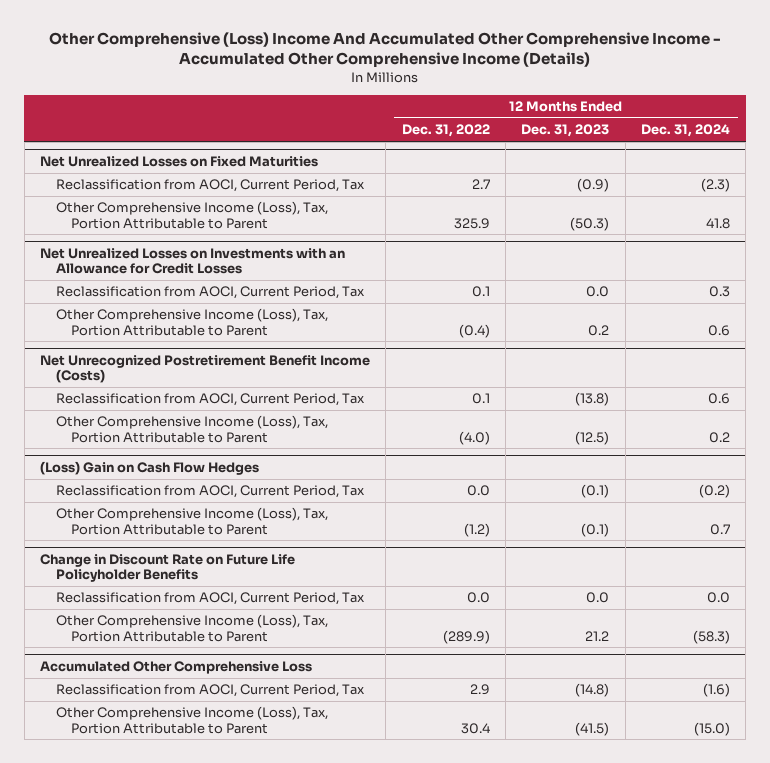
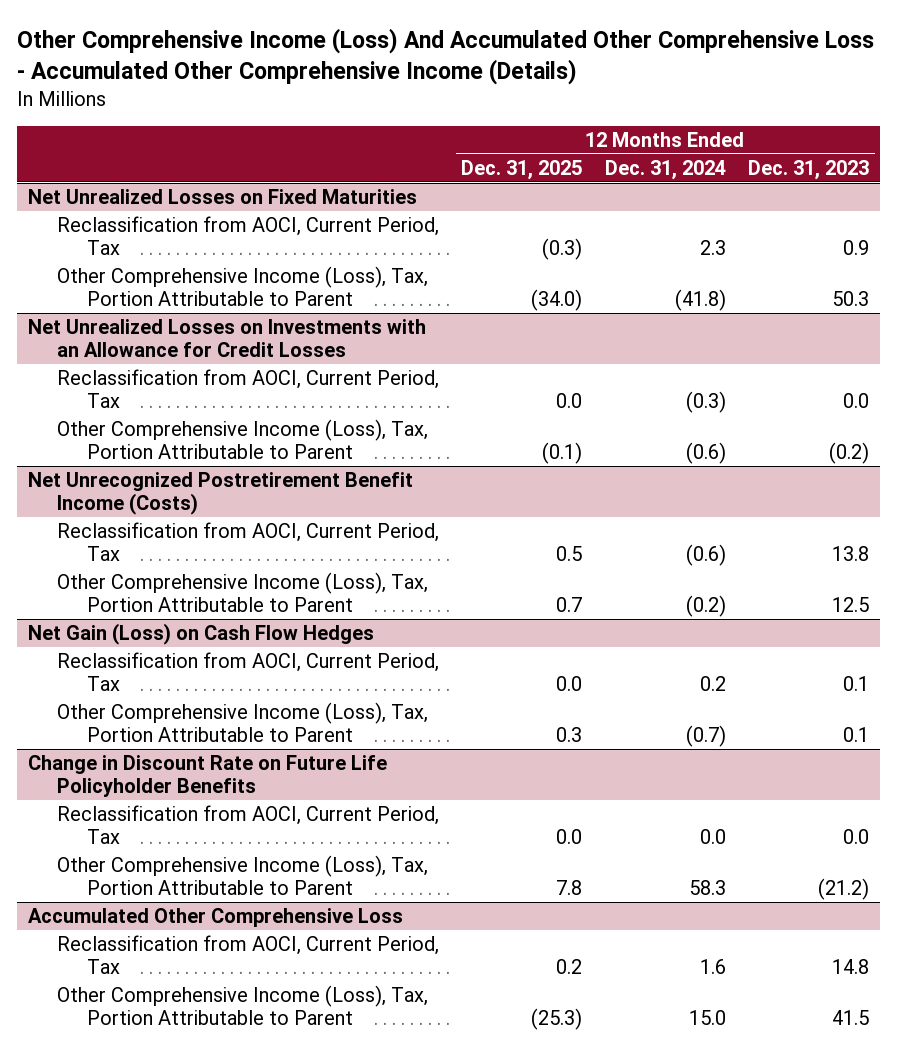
- Other Comprehensive (Loss) Income And Accumulated Other Comprehensive Income - Accumulated Other Comprehensive Income (Details)
+ Other Comprehensive Income (Loss) And Accumulated Other Comprehensive Loss - Accumulated Other Comprehensive Income (Details)
- | 12 Months Ended Dec. 31, 2022 | 12 Months Ended Dec. 31, 2023 | 12 Months Ended Dec. 31, 2024
+ | 12 Months Ended Dec. 31, 2025 | 12 Months Ended Dec. 31, 2024 | 12 Months Ended Dec. 31, 2023
@ Net Unrealized Losses on Fixed Maturities
- Reclassification from AOCI, Current Period, Tax | 2.7 | (0.9) | (2.3)
- Other Comprehensive Income (Loss), Tax, Portion Attributable to Parent | 325.9 | (50.3) | 41.8
+ Reclassification from AOCI, Current Period, Tax | (0.3) | 2.3 | 0.9
+ Other Comprehensive Income (Loss), Tax, Portion Attributable to Parent | (34.0) | (41.8) | 50.3
@ Net Unrealized Losses on Investments with an Allowance for Credit Losses
- Reclassification from AOCI, Current Period, Tax | 0.1 | 0.0 | 0.3
- Other Comprehensive Income (Loss), Tax, Portion Attributable to Parent | (0.4) | 0.2 | 0.6
+ Reclassification from AOCI, Current Period, Tax | 0.0 | (0.3) | 0.0
+ Other Comprehensive Income (Loss), Tax, Portion Attributable to Parent | (0.1) | (0.6) | (0.2)
@ Net Unrecognized Postretirement Benefit Income (Costs)
- Reclassification from AOCI, Current Period, Tax | 0.1 | (13.8) | 0.6
- Other Comprehensive Income (Loss), Tax, Portion Attributable to Parent | (4.0) | (12.5) | 0.2
- (Loss) Gain on Cash Flow Hedges
- Reclassification from AOCI, Current Period, Tax | 0.0 | (0.1) | (0.2)
- Other Comprehensive Income (Loss), Tax, Portion Attributable to Parent | (1.2) | (0.1) | 0.7
@ Net Unrecognized Postretirement Benefit Income (Costs)
+ Reclassification from AOCI, Current Period, Tax | 0.5 | (0.6) | 13.8
+ Other Comprehensive Income (Loss), Tax, Portion Attributable to Parent | 0.7 | (0.2) | 12.5
+ Net Gain (Loss) on Cash Flow Hedges
+ Reclassification from AOCI, Current Period, Tax | 0.0 | 0.2 | 0.1
+ Other Comprehensive Income (Loss), Tax, Portion Attributable to Parent | 0.3 | (0.7) | 0.1
@ Change in Discount Rate on Future Life Policyholder Benefits
- Other Comprehensive Income (Loss), Tax, Portion Attributable to Parent | (289.9) | 21.2 | (58.3)
+ Other Comprehensive Income (Loss), Tax, Portion Attributable to Parent | 7.8 | 58.3 | (21.2)
@ Accumulated Other Comprehensive Loss
- Reclassification from AOCI, Current Period, Tax | 2.9 | (14.8) | (1.6)
- Other Comprehensive Income (Loss), Tax, Portion Attributable to Parent | 30.4 | (41.5) | (15.0)
+ Reclassification from AOCI, Current Period, Tax | 0.2 | 1.6 | 14.8
+ Other Comprehensive Income (Loss), Tax, Portion Attributable to Parent | (25.3) | 15.0 | 41.5

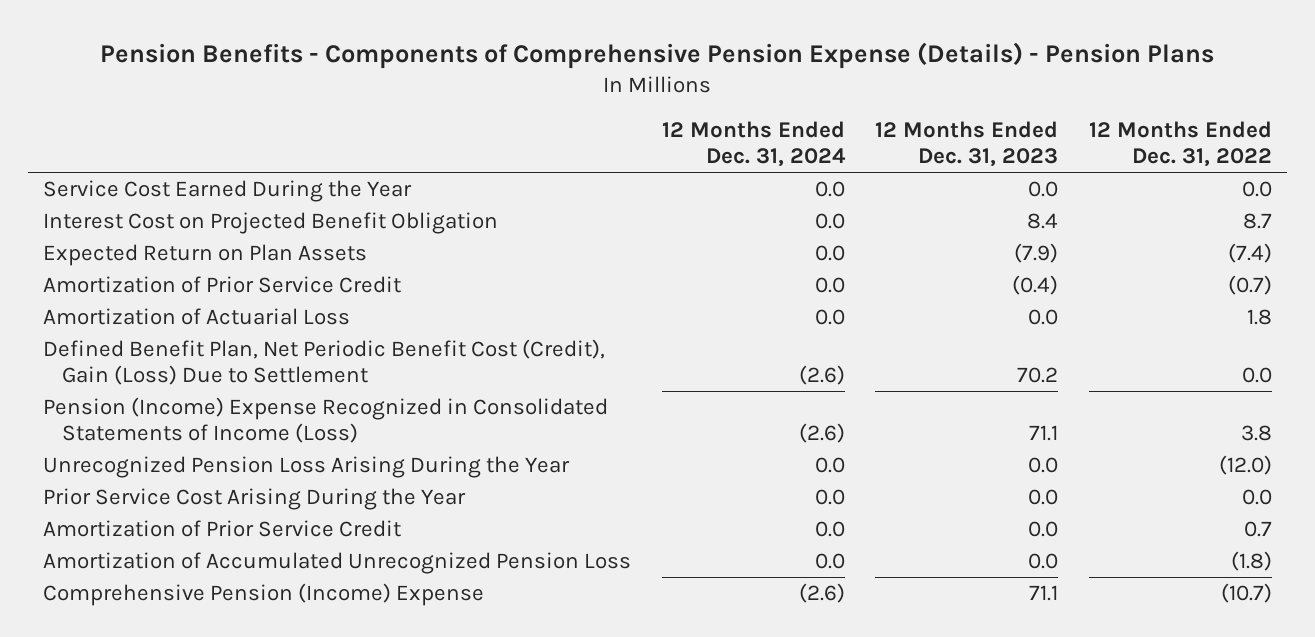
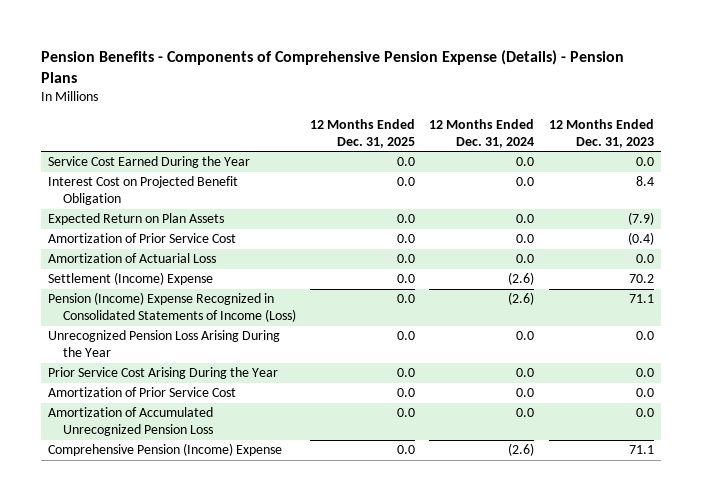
- | 12 Months Ended Dec. 31, 2024 | 12 Months Ended Dec. 31, 2023 | 12 Months Ended Dec. 31, 2022
+ | 12 Months Ended Dec. 31, 2025 | 12 Months Ended Dec. 31, 2024 | 12 Months Ended Dec. 31, 2023
- Amortization of Prior Service Credit | 0.0 | (0.4) | (0.7)
+ Amortization of Prior Service Cost | 0.0 | 0.0 | (0.4)
- Defined Benefit Plan, Net Periodic Benefit Cost (Credit), Gain (Loss) Due to Settlement | (2.6) | 70.2 | 0.0
+ Settlement (Income) Expense | 0.0 | (2.6) | 70.2
- Amortization of Prior Service Credit | 0.0 | 0.0 | 0.7
+ Amortization of Prior Service Cost | 0.0 | 0.0 | 0.0

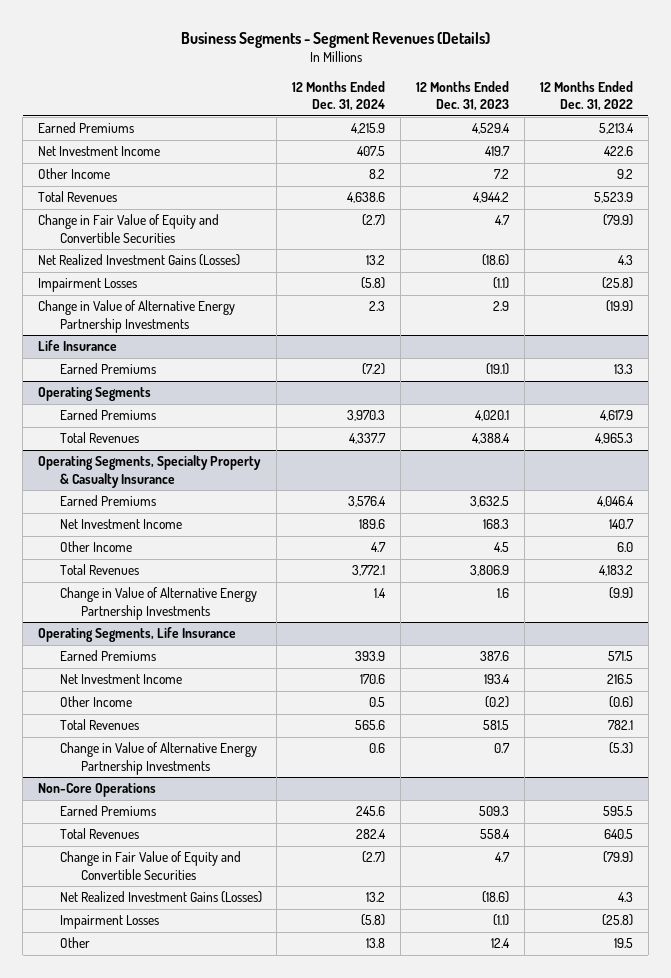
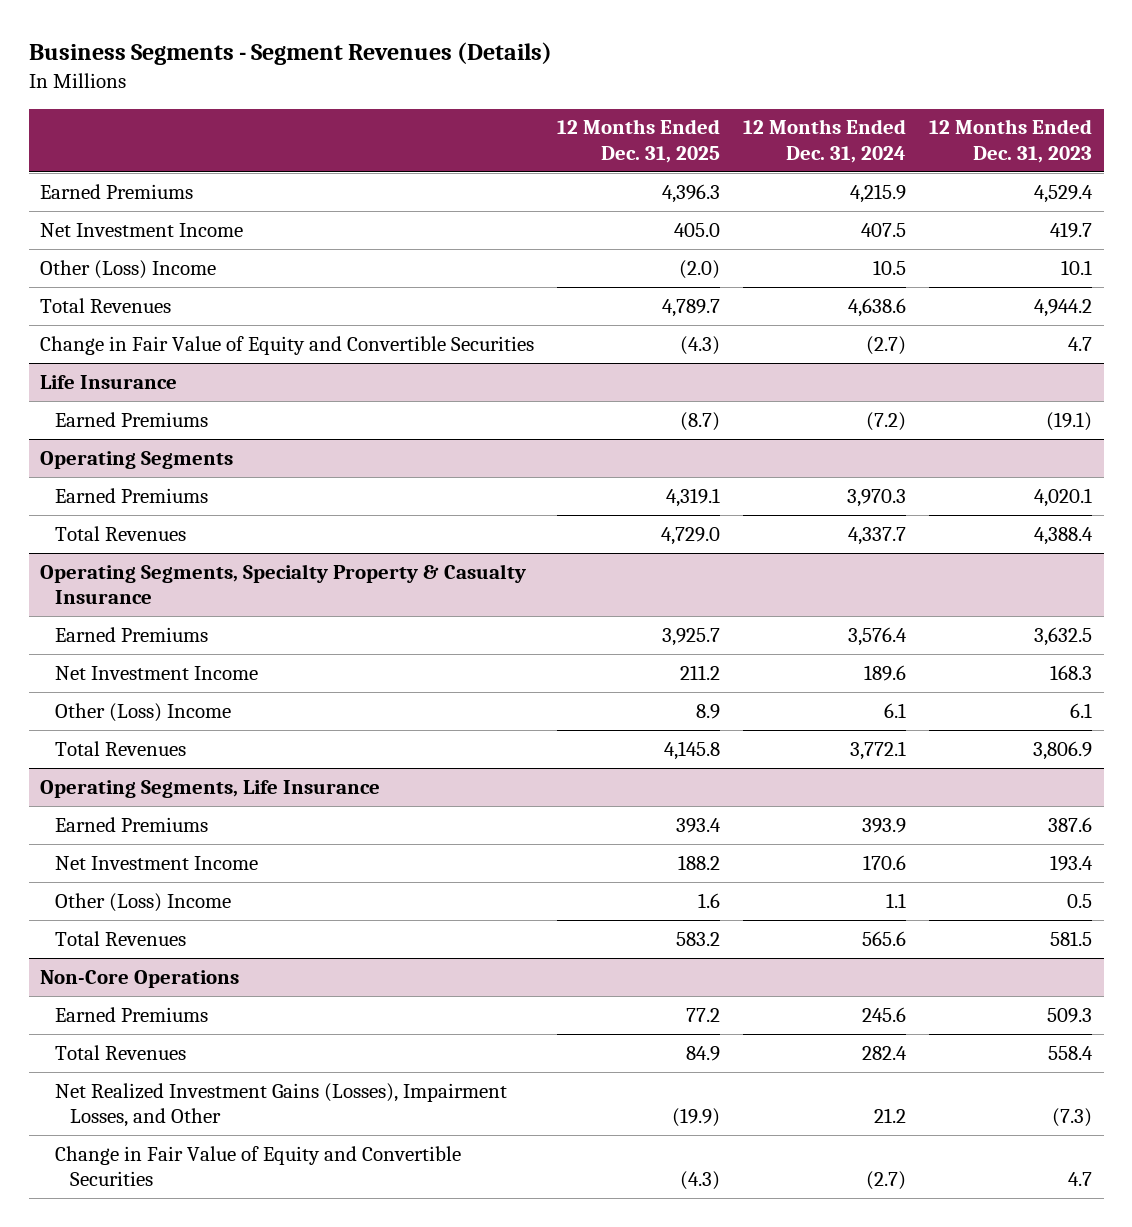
- | 12 Months Ended Dec. 31, 2024 | 12 Months Ended Dec. 31, 2023 | 12 Months Ended Dec. 31, 2022
+ | 12 Months Ended Dec. 31, 2025 | 12 Months Ended Dec. 31, 2024 | 12 Months Ended Dec. 31, 2023
- Other Income | 8.2 | 7.2 | 9.2
+ Other (Loss) Income | (2.0) | 10.5 | 10.1
- Net Realized Investment Gains (Losses) | 13.2 | (18.6) | 4.3
- Impairment Losses | (5.8) | (1.1) | (25.8)
- Change in Value of Alternative Energy Partnership Investments | 2.3 | 2.9 | (19.9)
@ Operating Segments, Specialty Property & Casualty Insurance
- Other Income | 4.7 | 4.5 | 6.0
+ Other (Loss) Income | 8.9 | 6.1 | 6.1
- Change in Value of Alternative Energy Partnership Investments | 1.4 | 1.6 | (9.9)
@ Operating Segments, Life Insurance
- Other Income | 0.5 | (0.2) | (0.6)
+ Other (Loss) Income | 1.6 | 1.1 | 0.5
- Change in Value of Alternative Energy Partnership Investments | 0.6 | 0.7 | (5.3)
@ Non-Core Operations
+ Net Realized Investment Gains (Losses), Impairment Losses, and Other | (19.9) | 21.2 | (7.3)
- Net Realized Investment Gains (Losses) | 13.2 | (18.6) | 4.3
- Impairment Losses | (5.8) | (1.1) | (25.8)
- Other | 13.8 | 12.4 | 19.5

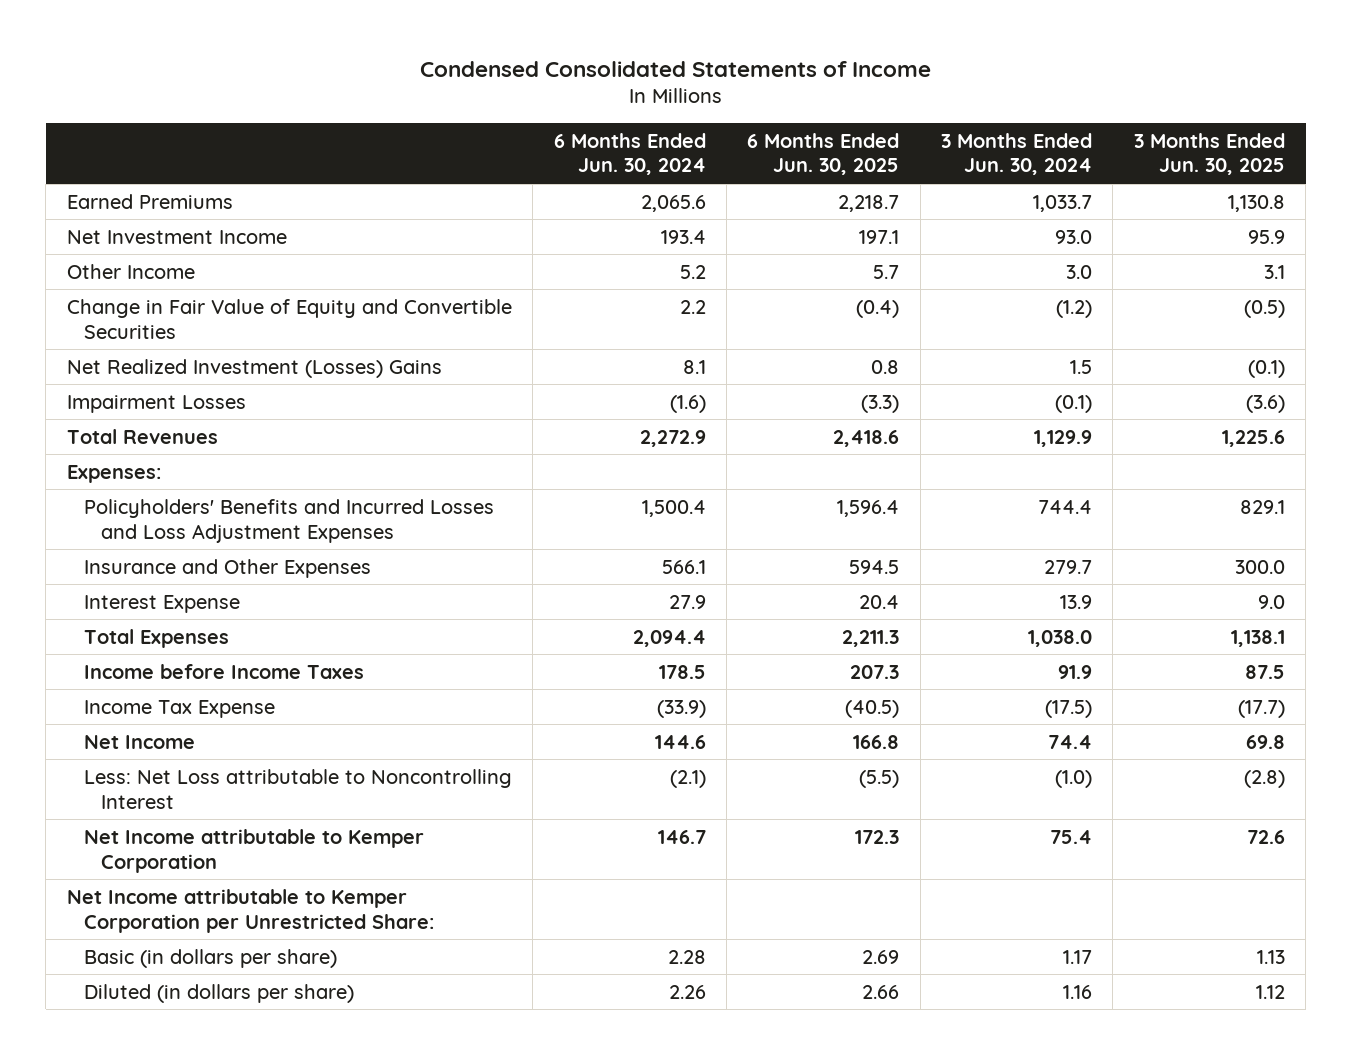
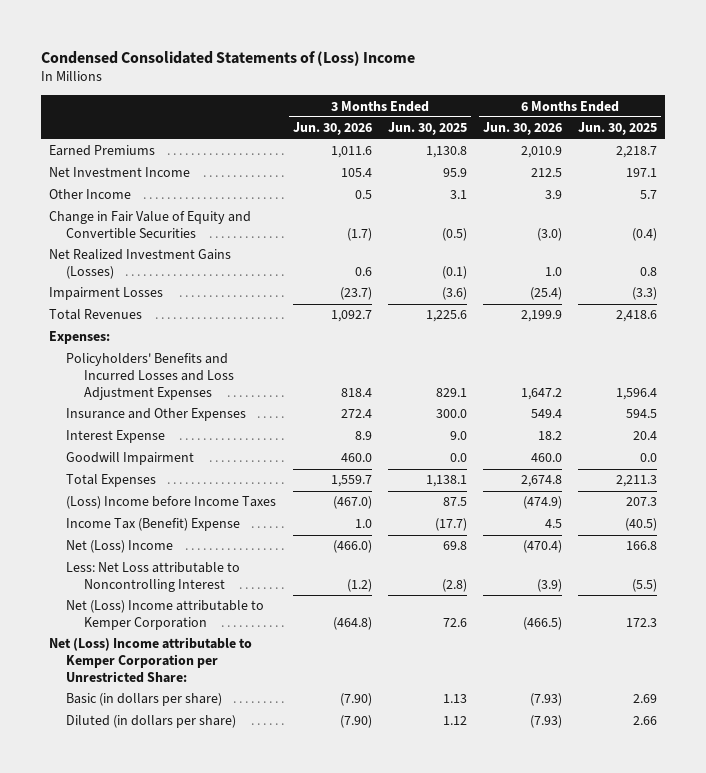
- Condensed Consolidated Statements of Income
+ Condensed Consolidated Statements of (Loss) Income
- | 6 Months Ended Jun. 30, 2024 | 6 Months Ended Jun. 30, 2025 | 3 Months Ended Jun. 30, 2024 | 3 Months Ended Jun. 30, 2025
+ | 3 Months Ended Jun. 30, 2026 | 3 Months Ended Jun. 30, 2025 | 6 Months Ended Jun. 30, 2026 | 6 Months Ended Jun. 30, 2025
- Net Realized Investment (Losses) Gains | 8.1 | 0.8 | 1.5 | (0.1)
+ Net Realized Investment Gains (Losses) | 0.6 | (0.1) | 1.0 | 0.8
+ Goodwill Impairment | 460.0 | 0.0 | 460.0 | 0.0
- Income before Income Taxes | 178.5 | 207.3 | 91.9 | 87.5
- Income Tax Expense | (33.9) | (40.5) | (17.5) | (17.7)
- Net Income | 144.6 | 166.8 | 74.4 | 69.8
+ (Loss) Income before Income Taxes | (467.0) | 87.5 | (474.9) | 207.3
+ Income Tax (Benefit) Expense | 1.0 | (17.7) | 4.5 | (40.5)
+ Net (Loss) Income | (466.0) | 69.8 | (470.4) | 166.8
- Net Income attributable to Kemper Corporation | 146.7 | 172.3 | 75.4 | 72.6
- Net Income attributable to Kemper Corporation per Unrestricted Share:
+ Net (Loss) Income attributable to Kemper Corporation | (464.8) | 72.6 | (466.5) | 172.3
+ Net (Loss) Income attributable to Kemper Corporation per Unrestricted Share:

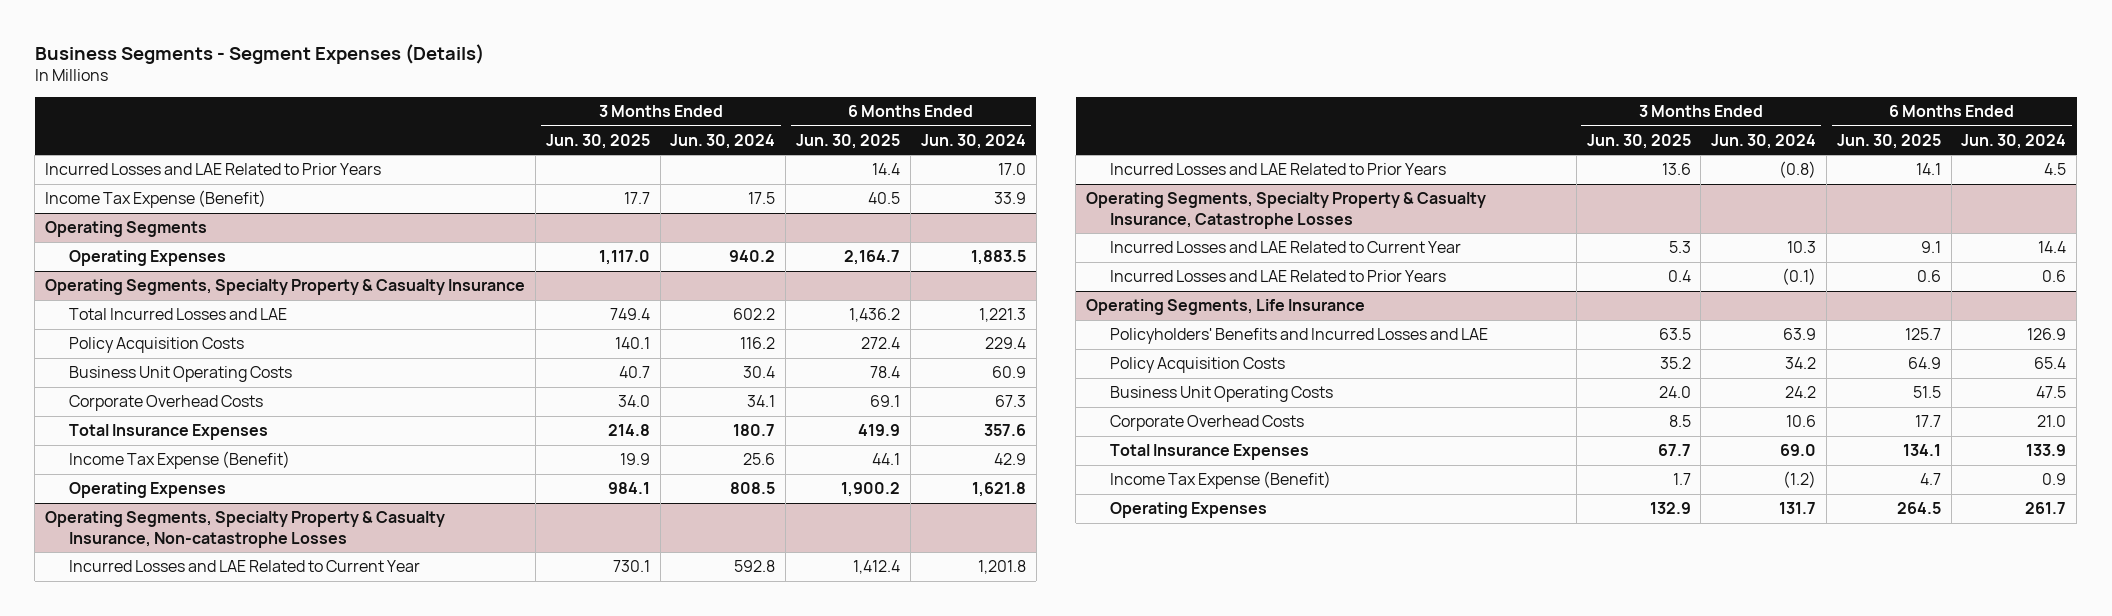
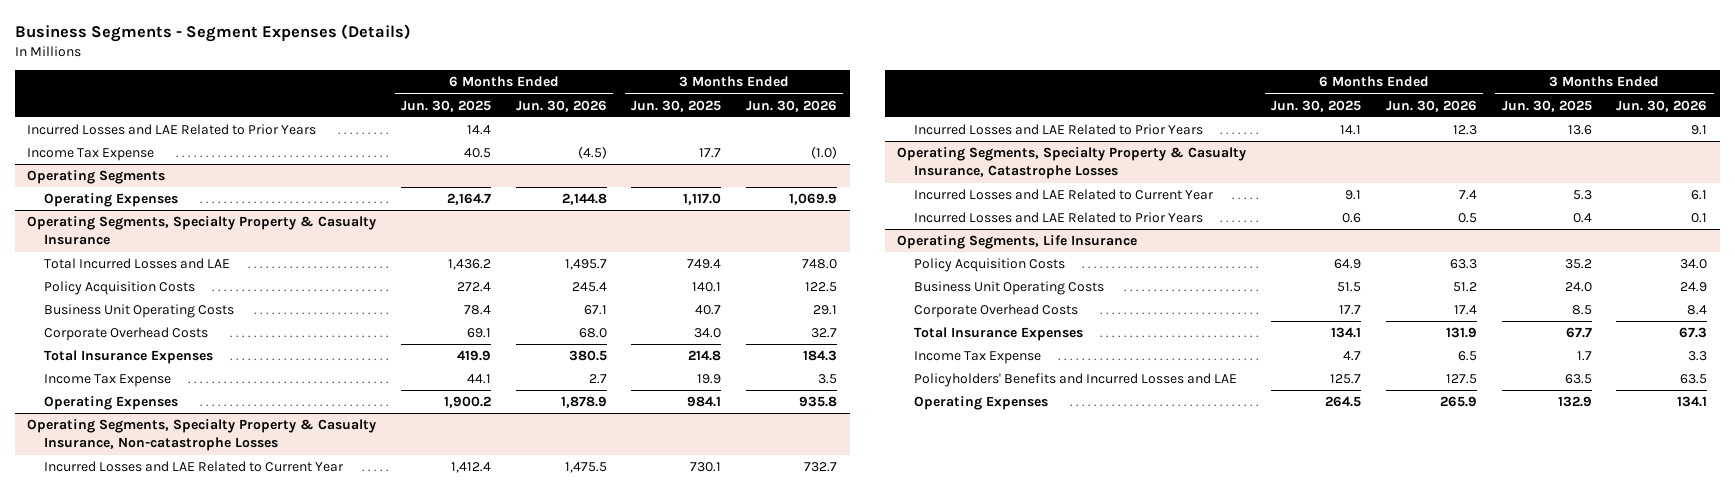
- | 3 Months Ended Jun. 30, 2025 | 3 Months Ended Jun. 30, 2024 | 6 Months Ended Jun. 30, 2025 | 6 Months Ended Jun. 30, 2024
+ | 6 Months Ended Jun. 30, 2025 | 6 Months Ended Jun. 30, 2026 | 3 Months Ended Jun. 30, 2025 | 3 Months Ended Jun. 30, 2026
- Income Tax Expense (Benefit) | 17.7 | 17.5 | 40.5 | 33.9
+ Income Tax Expense | 40.5 | (4.5) | 17.7 | (1.0)
@ Operating Segments, Specialty Property & Casualty Insurance
- Income Tax Expense (Benefit) | 19.9 | 25.6 | 44.1 | 42.9
+ Income Tax Expense | 44.1 | 2.7 | 19.9 | 3.5
@ Operating Segments, Life Insurance
- Income Tax Expense (Benefit) | 1.7 | (1.2) | 4.7 | 0.9
+ Income Tax Expense | 4.7 | 6.5 | 1.7 | 3.3
moved down: Policyholders' Benefits and Incurred Losses and LAE | 125.7 | 127.5 | 63.5 | 63.5

